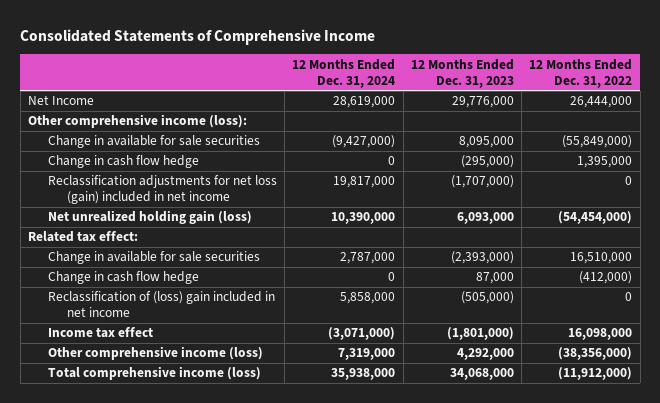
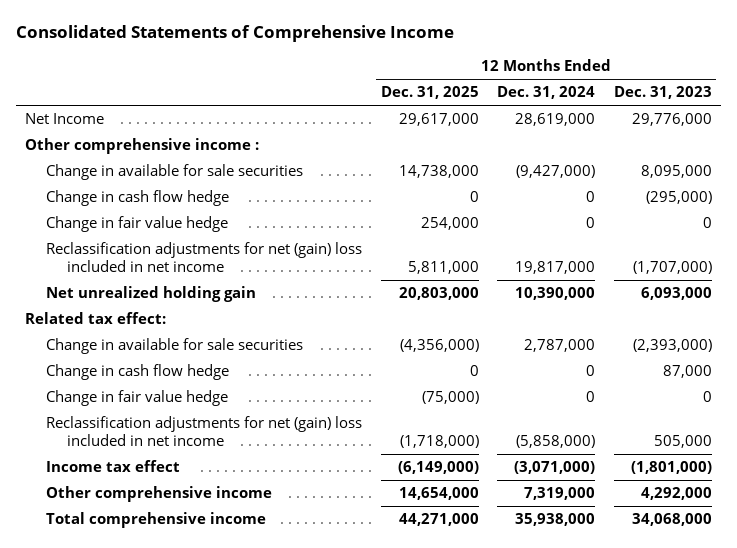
- | 12 Months Ended Dec. 31, 2024 | 12 Months Ended Dec. 31, 2023 | 12 Months Ended Dec. 31, 2022
+ | 12 Months Ended Dec. 31, 2025 | 12 Months Ended Dec. 31, 2024 | 12 Months Ended Dec. 31, 2023
- Other comprehensive income (loss):
+ Other comprehensive income :
- Reclassification adjustments for net loss (gain) included in net income | 19,817,000 | (1,707,000) | 0
- Net unrealized holding gain (loss) | 10,390,000 | 6,093,000 | (54,454,000)
+ Change in fair value hedge | 254,000 | 0 | 0
+ Reclassification adjustments for net (gain) loss included in net income | 5,811,000 | 19,817,000 | (1,707,000)
+ Net unrealized holding gain | 20,803,000 | 10,390,000 | 6,093,000
- Reclassification of (loss) gain included in net income | 5,858,000 | (505,000) | 0
+ Change in fair value hedge | (75,000) | 0 | 0
+ Reclassification adjustments for net (gain) loss included in net income | (1,718,000) | (5,858,000) | 505,000
- Other comprehensive income (loss) | 7,319,000 | 4,292,000 | (38,356,000)
- Total comprehensive income (loss) | 35,938,000 | 34,068,000 | (11,912,000)
+ Other comprehensive income | 14,654,000 | 7,319,000 | 4,292,000
+ Total comprehensive income | 44,271,000 | 35,938,000 | 34,068,000

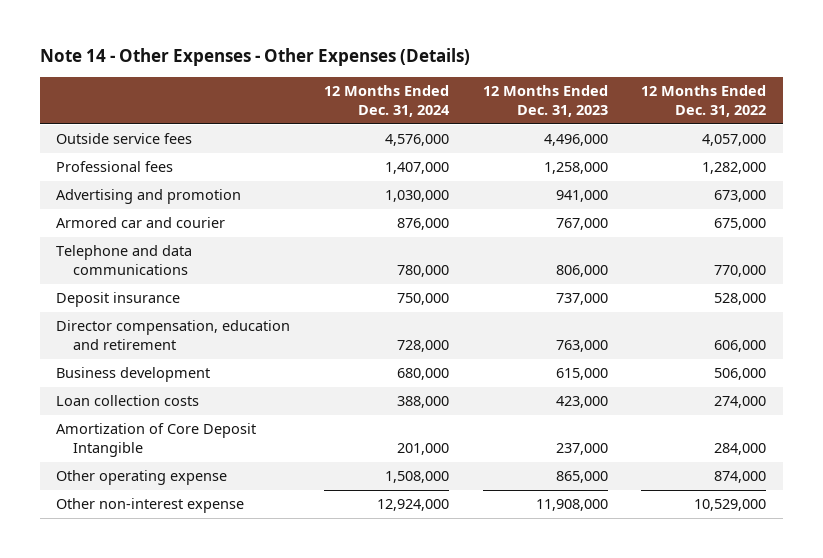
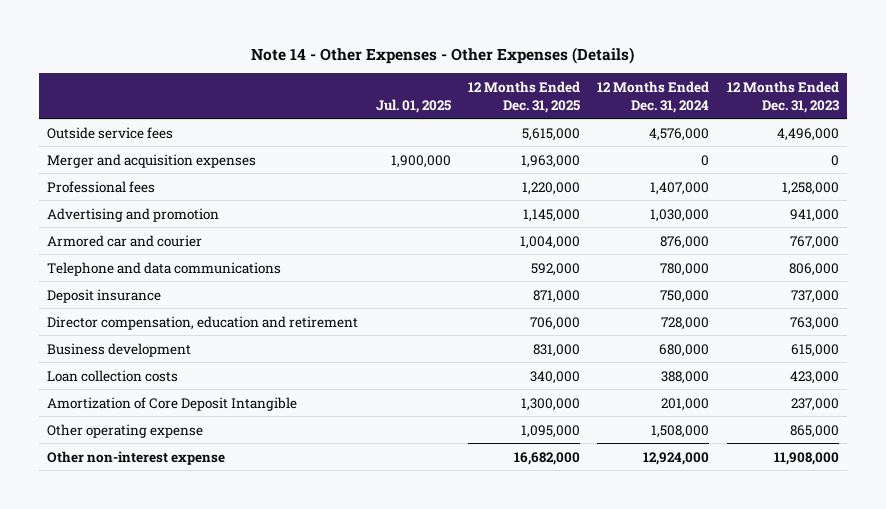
- | 12 Months Ended Dec. 31, 2024 | 12 Months Ended Dec. 31, 2023 | 12 Months Ended Dec. 31, 2022
+ | Jul. 01, 2025 | 12 Months Ended Dec. 31, 2025 | 12 Months Ended Dec. 31, 2024 | 12 Months Ended Dec. 31, 2023
+ Merger and acquisition expenses | 1,900,000 | 1,963,000 | 0 | 0

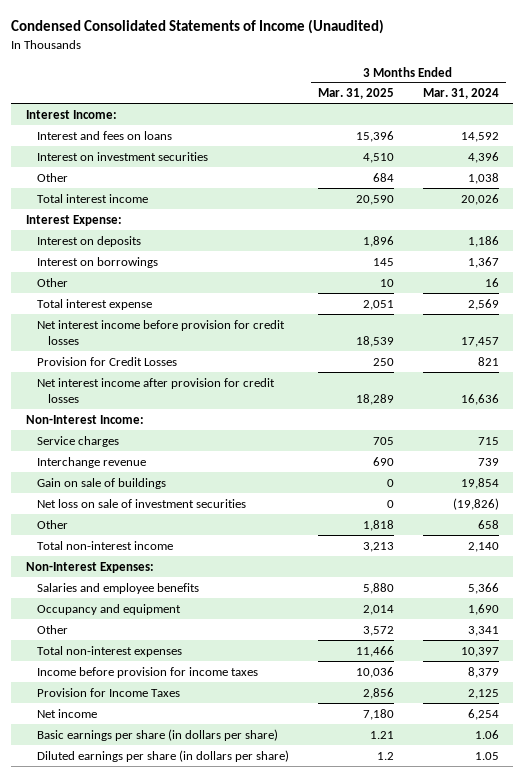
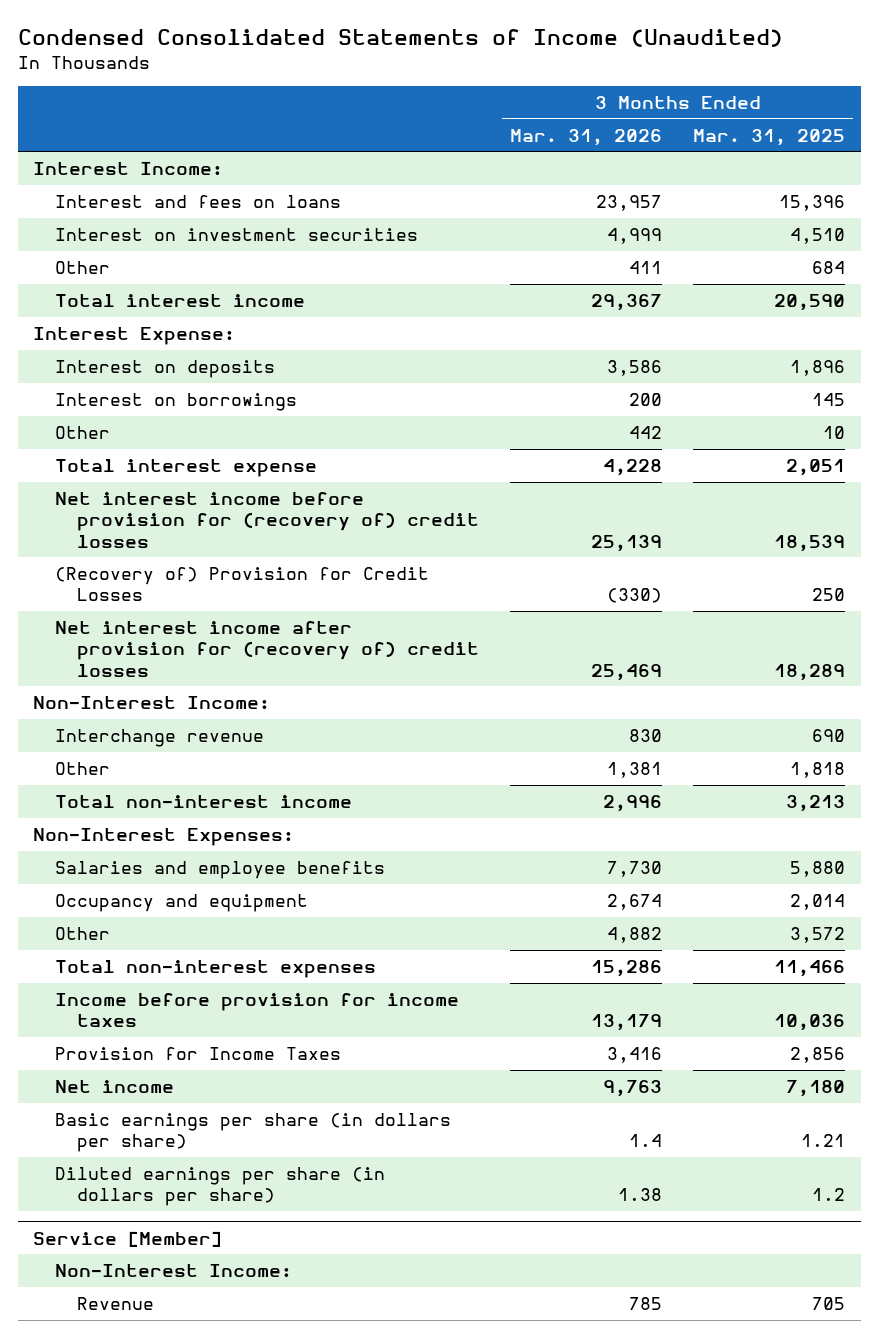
- | 3 Months Ended Mar. 31, 2025 | 3 Months Ended Mar. 31, 2024
+ | 3 Months Ended Mar. 31, 2026 | 3 Months Ended Mar. 31, 2025
- Net interest income before provision for credit losses | 18,539 | 17,457
- Provision for Credit Losses | 250 | 821
- Net interest income after provision for credit losses | 18,289 | 16,636
+ Net interest income before provision for (recovery of) credit losses | 25,139 | 18,539
+ (Recovery of) Provision for Credit Losses | (330) | 250
+ Net interest income after provision for (recovery of) credit losses | 25,469 | 18,289
- Service charges | 705 | 715
- Gain on sale of buildings | 0 | 19,854
- Net loss on sale of investment securities | 0 | (19,826)
+ Service [Member]
+ Non-Interest Income:
+ Revenue | 785 | 705

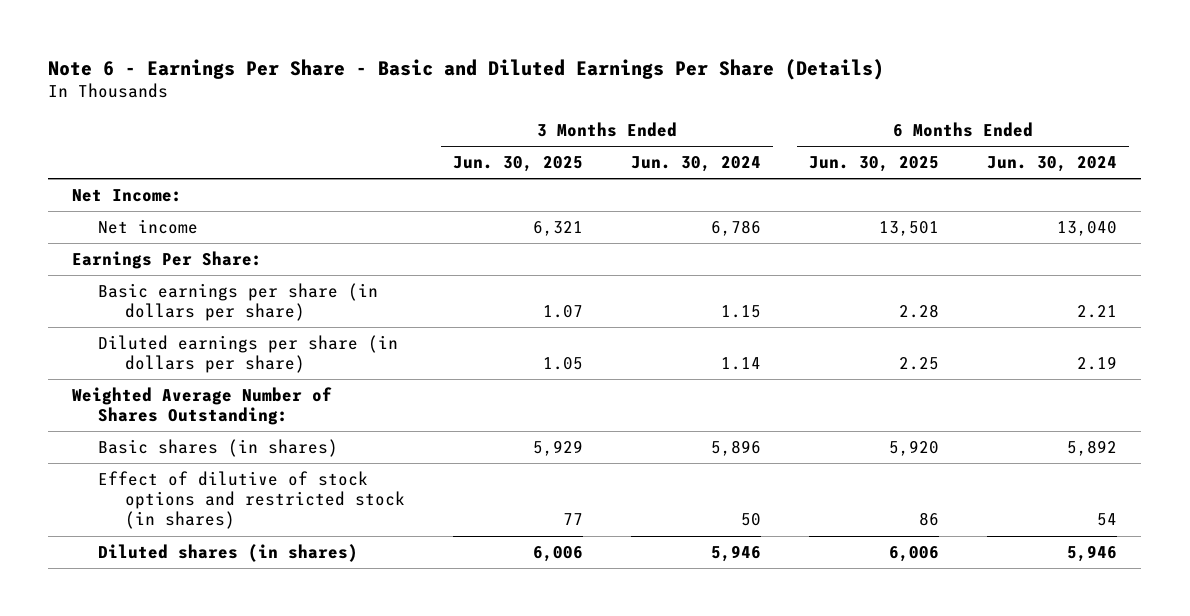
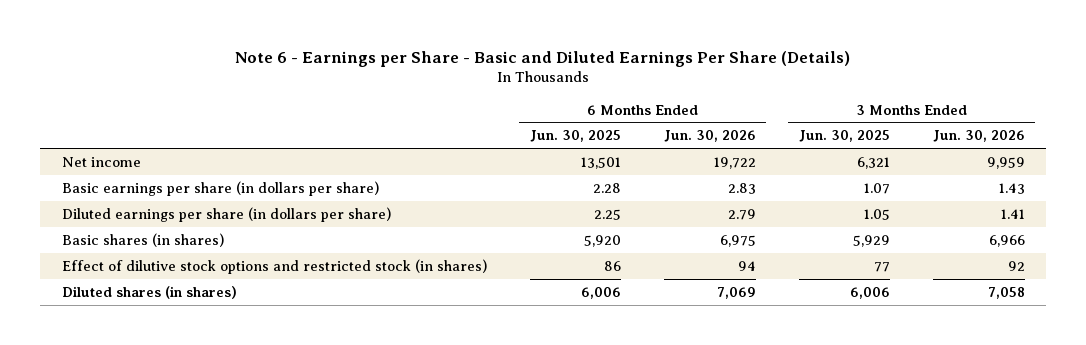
- Note 6 - Earnings Per Share - Basic and Diluted Earnings Per Share (Details)
+ Note 6 - Earnings per Share - Basic and Diluted Earnings Per Share (Details)
- | 3 Months Ended Jun. 30, 2025 | 3 Months Ended Jun. 30, 2024 | 6 Months Ended Jun. 30, 2025 | 6 Months Ended Jun. 30, 2024
+ | 6 Months Ended Jun. 30, 2025 | 6 Months Ended Jun. 30, 2026 | 3 Months Ended Jun. 30, 2025 | 3 Months Ended Jun. 30, 2026
- Net Income:
- Earnings Per Share:
- Weighted Average Number of Shares Outstanding:
- Effect of dilutive of stock options and restricted stock (in shares) | 77 | 50 | 86 | 54
+ Effect of dilutive stock options and restricted stock (in shares) | 86 | 94 | 77 | 92

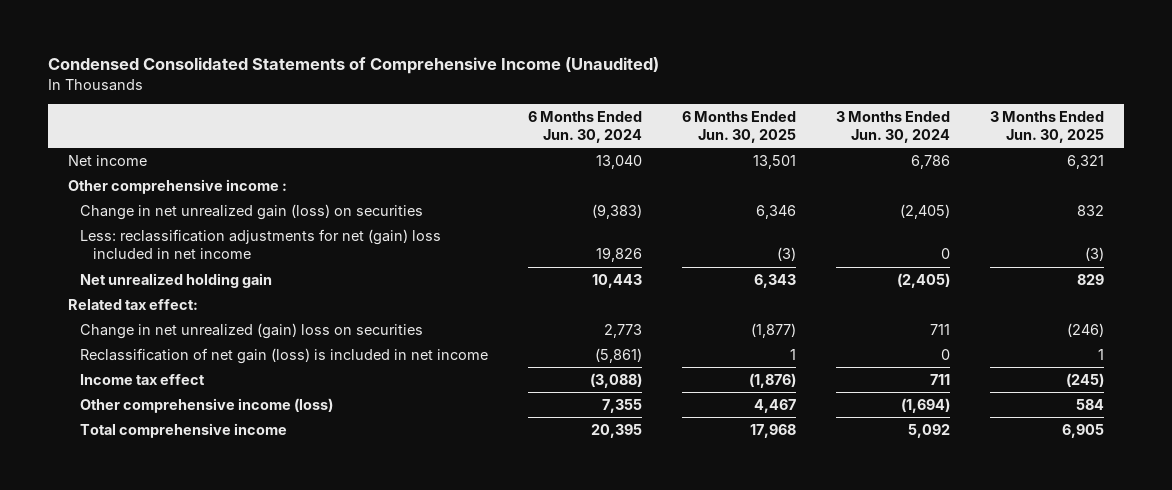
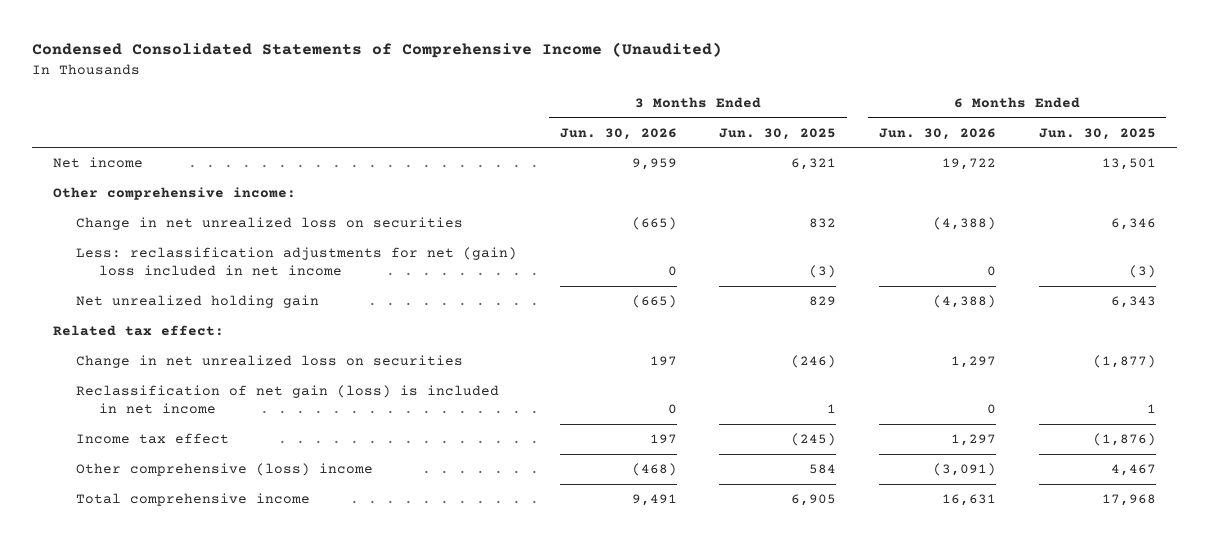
- | 6 Months Ended Jun. 30, 2024 | 6 Months Ended Jun. 30, 2025 | 3 Months Ended Jun. 30, 2024 | 3 Months Ended Jun. 30, 2025
+ | 3 Months Ended Jun. 30, 2026 | 3 Months Ended Jun. 30, 2025 | 6 Months Ended Jun. 30, 2026 | 6 Months Ended Jun. 30, 2025
- Other comprehensive income :
- Change in net unrealized gain (loss) on securities | (9,383) | 6,346 | (2,405) | 832
+ Other comprehensive income:
+ Change in net unrealized loss on securities | (665) | 832 | (4,388) | 6,346
- Change in net unrealized (gain) loss on securities | 2,773 | (1,877) | 711 | (246)
+ Change in net unrealized loss on securities | 197 | (246) | 1,297 | (1,877)
- Other comprehensive income (loss) | 7,355 | 4,467 | (1,694) | 584
+ Other comprehensive (loss) income | (468) | 584 | (3,091) | 4,467

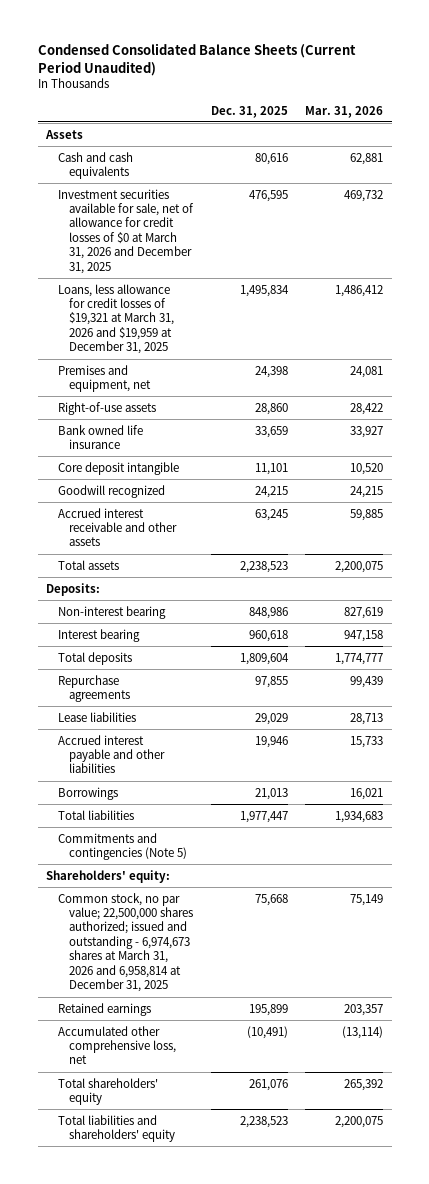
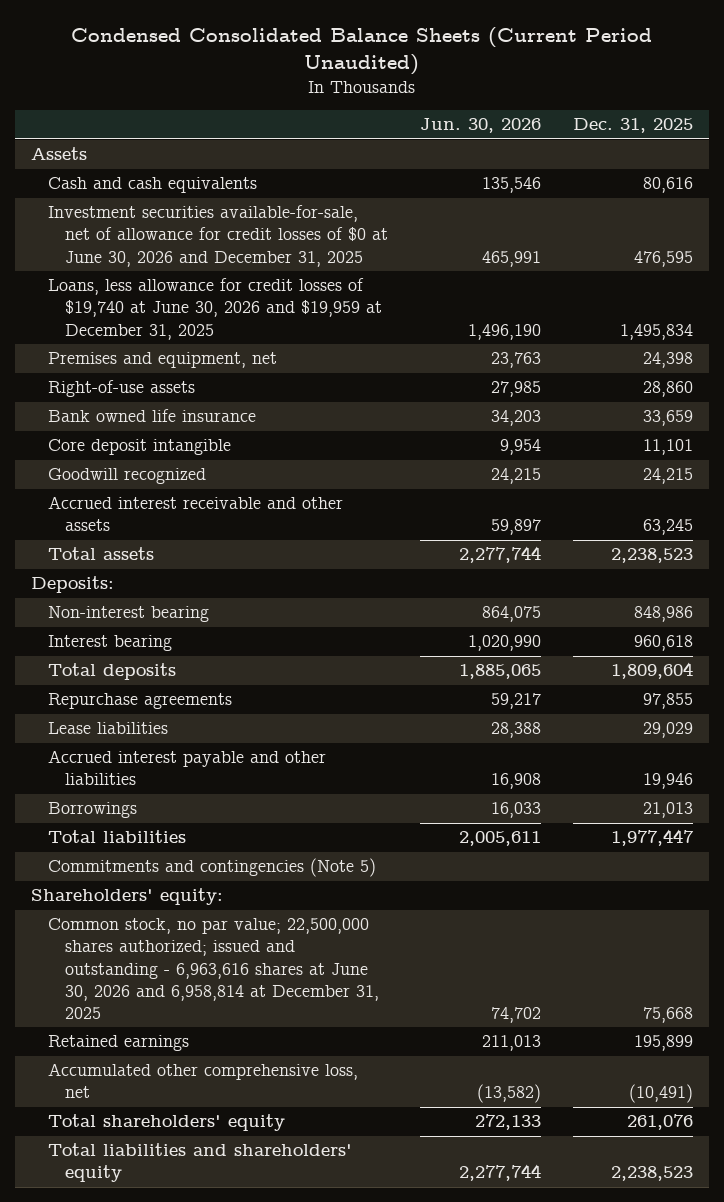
- | Dec. 31, 2025 | Mar. 31, 2026
+ | Jun. 30, 2026 | Dec. 31, 2025
- Investment securities available for sale, net of allowance for credit losses of $0 at March 31, 2026 and December 31, 2025 | 476,595 | 469,732
- Loans, less allowance for credit losses of $19,321 at March 31, 2026 and $19,959 at December 31, 2025 | 1,495,834 | 1,486,412
+ Investment securities available-for-sale, net of allowance for credit losses of $0 at June 30, 2026 and December 31, 2025 | 465,991 | 476,595
+ Loans, less allowance for credit losses of $19,740 at June 30, 2026 and $19,959 at December 31, 2025 | 1,496,190 | 1,495,834
- Common stock, no par value; 22,500,000 shares authorized; issued and outstanding - 6,974,673 shares at March 31, 2026 and 6,958,814 at December 31, 2025 | 75,668 | 75,149
+ Common stock, no par value; 22,500,000 shares authorized; issued and outstanding - 6,963,616 shares at June 30, 2026 and 6,958,814 at December 31, 2025 | 74,702 | 75,668

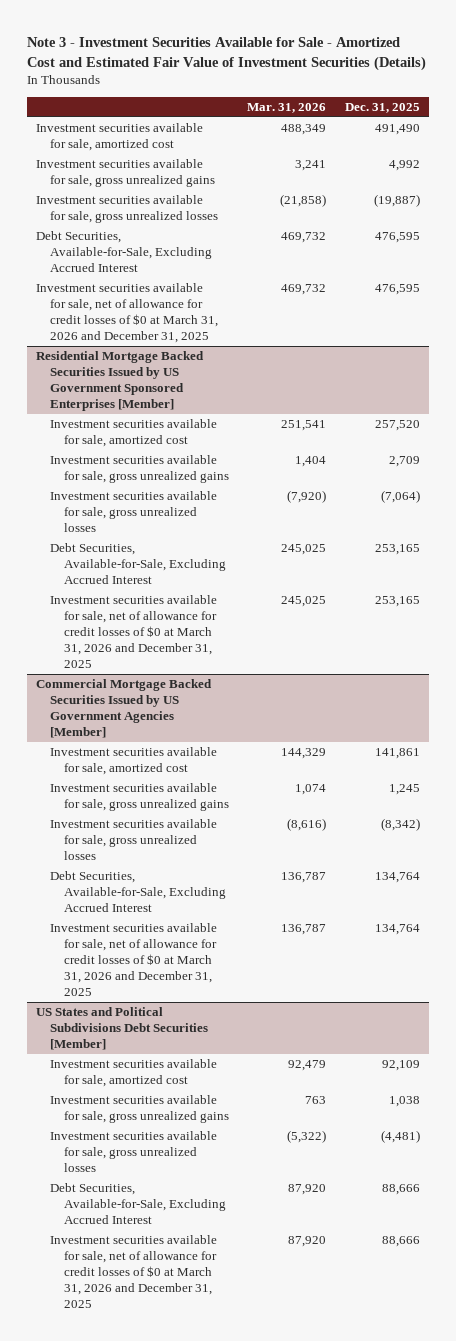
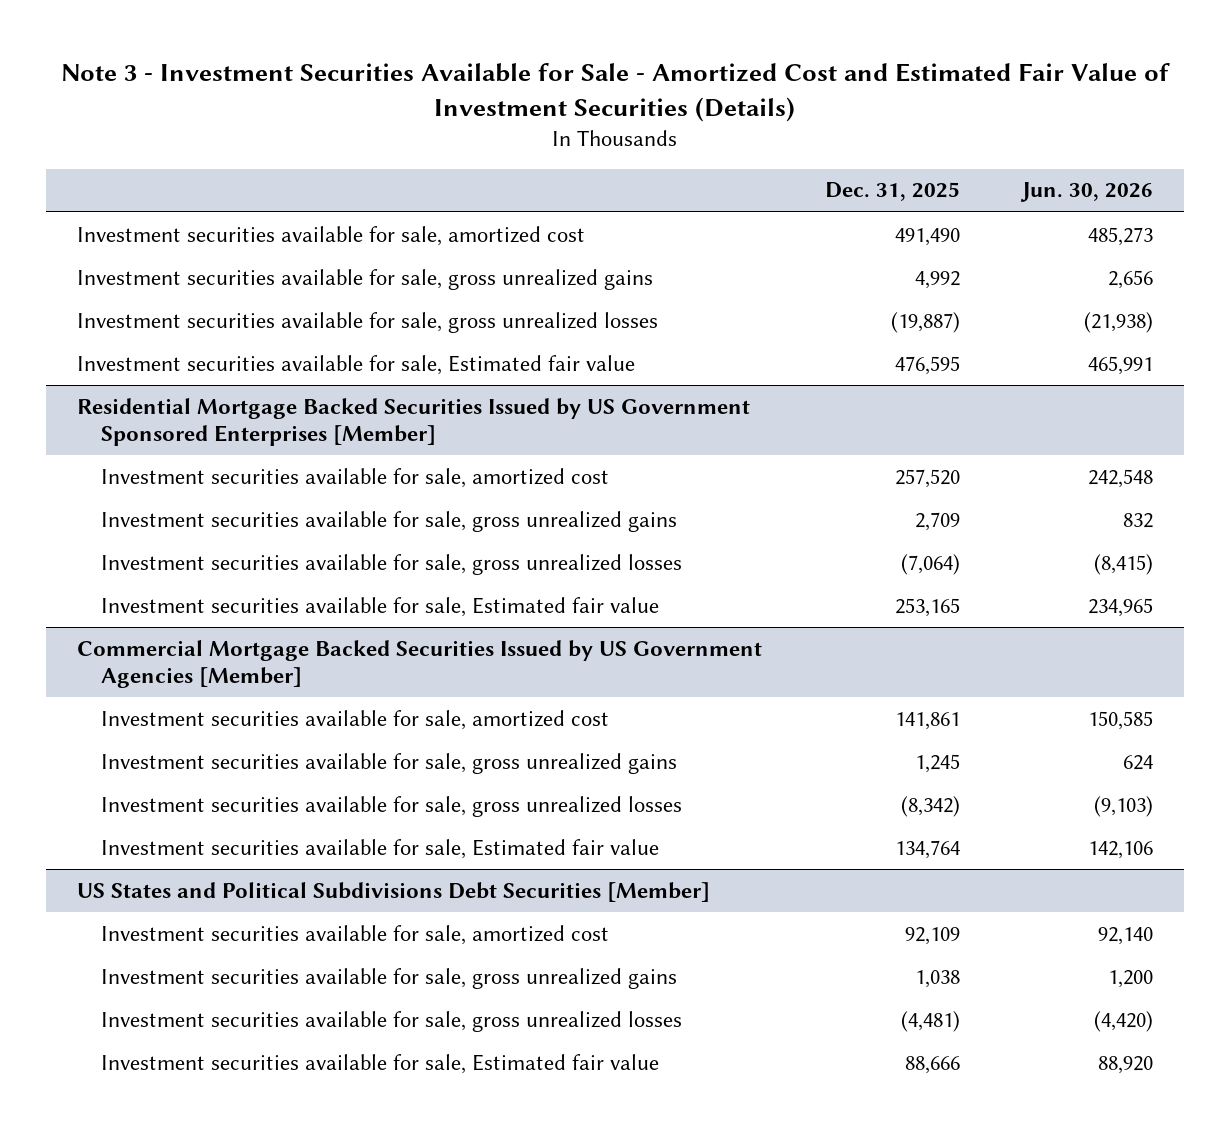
- | Mar. 31, 2026 | Dec. 31, 2025
+ | Dec. 31, 2025 | Jun. 30, 2026
- Debt Securities, Available-for-Sale, Excluding Accrued Interest | 469,732 | 476,595
- Investment securities available for sale, net of allowance for credit losses of $0 at March 31, 2026 and December 31, 2025 | 469,732 | 476,595
+ Investment securities available for sale, Estimated fair value | 476,595 | 465,991
@ Residential Mortgage Backed Securities Issued by US Government Sponsored Enterprises [Member]
- Debt Securities, Available-for-Sale, Excluding Accrued Interest | 245,025 | 253,165
- Investment securities available for sale, net of allowance for credit losses of $0 at March 31, 2026 and December 31, 2025 | 245,025 | 253,165
+ Investment securities available for sale, Estimated fair value | 253,165 | 234,965
@ Commercial Mortgage Backed Securities Issued by US Government Agencies [Member]
- Debt Securities, Available-for-Sale, Excluding Accrued Interest | 136,787 | 134,764
- Investment securities available for sale, net of allowance for credit losses of $0 at March 31, 2026 and December 31, 2025 | 136,787 | 134,764
+ Investment securities available for sale, Estimated fair value | 134,764 | 142,106
@ US States and Political Subdivisions Debt Securities [Member]
- Debt Securities, Available-for-Sale, Excluding Accrued Interest | 87,920 | 88,666
- Investment securities available for sale, net of allowance for credit losses of $0 at March 31, 2026 and December 31, 2025 | 87,920 | 88,666
+ Investment securities available for sale, Estimated fair value | 88,666 | 88,920

